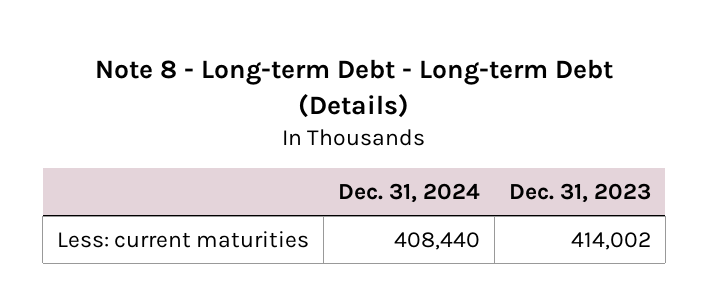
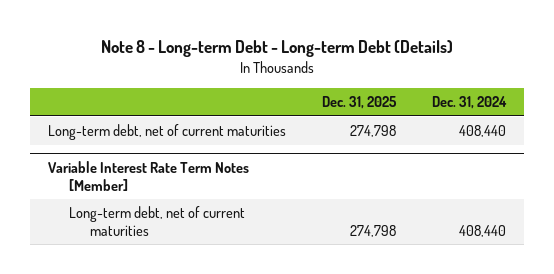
- | Dec. 31, 2024 | Dec. 31, 2023
+ | Dec. 31, 2025 | Dec. 31, 2024
- Less: current maturities | 408,440 | 414,002
+ Long-term debt, net of current maturities | 274,798 | 408,440
+ Variable Interest Rate Term Notes [Member]
+ Long-term debt, net of current maturities | 274,798 | 408,440

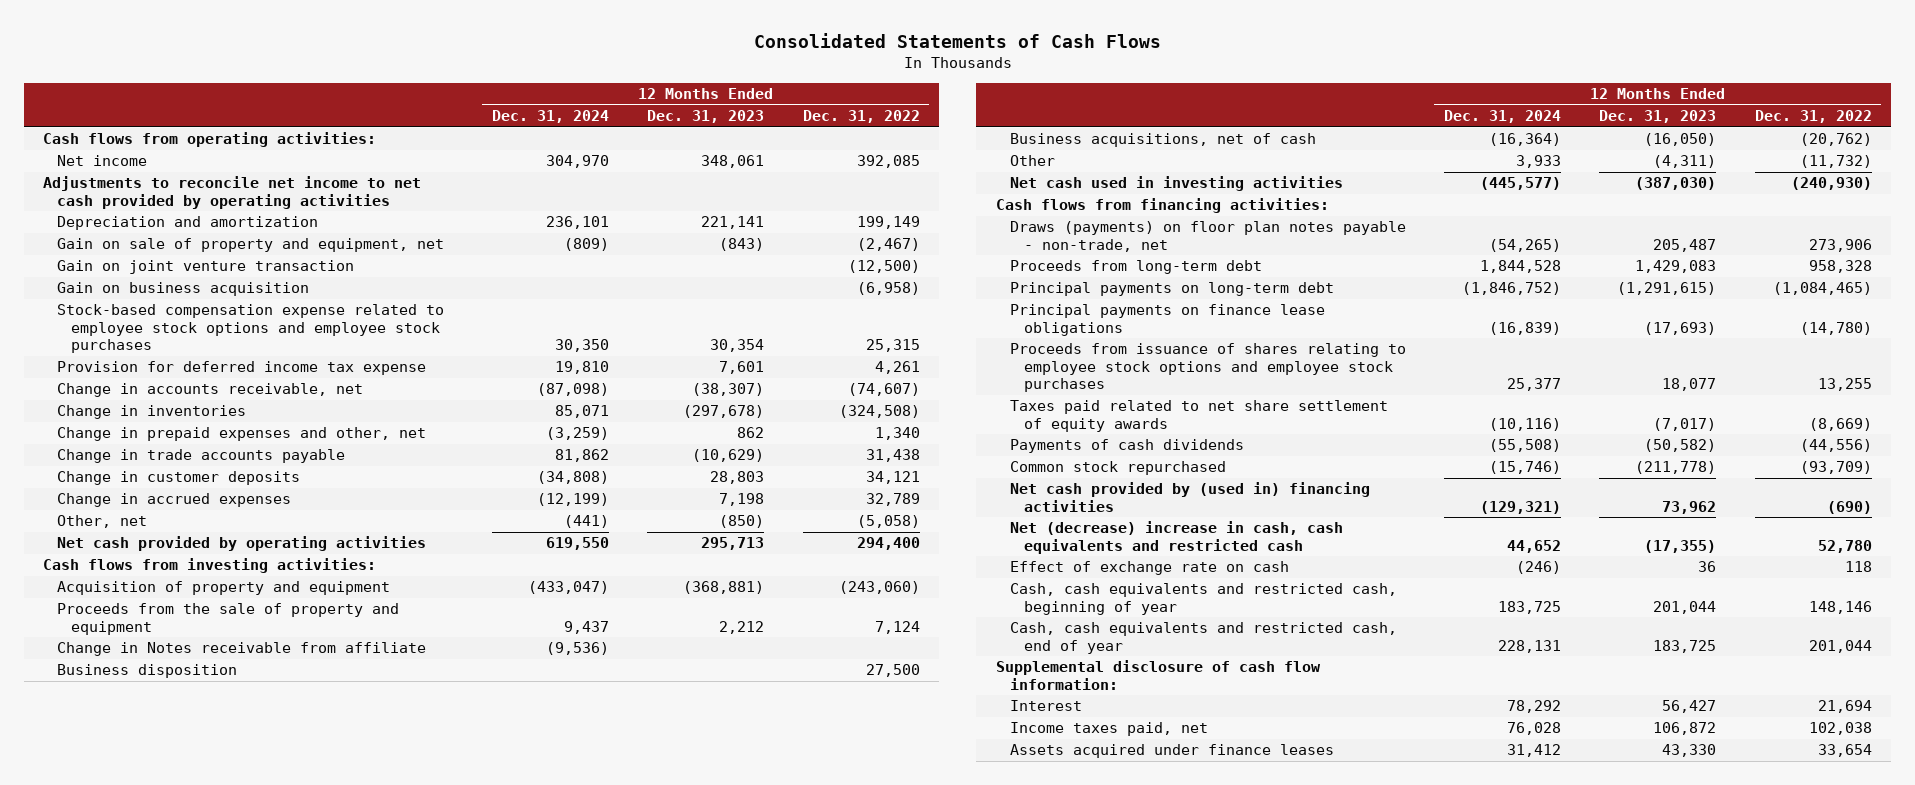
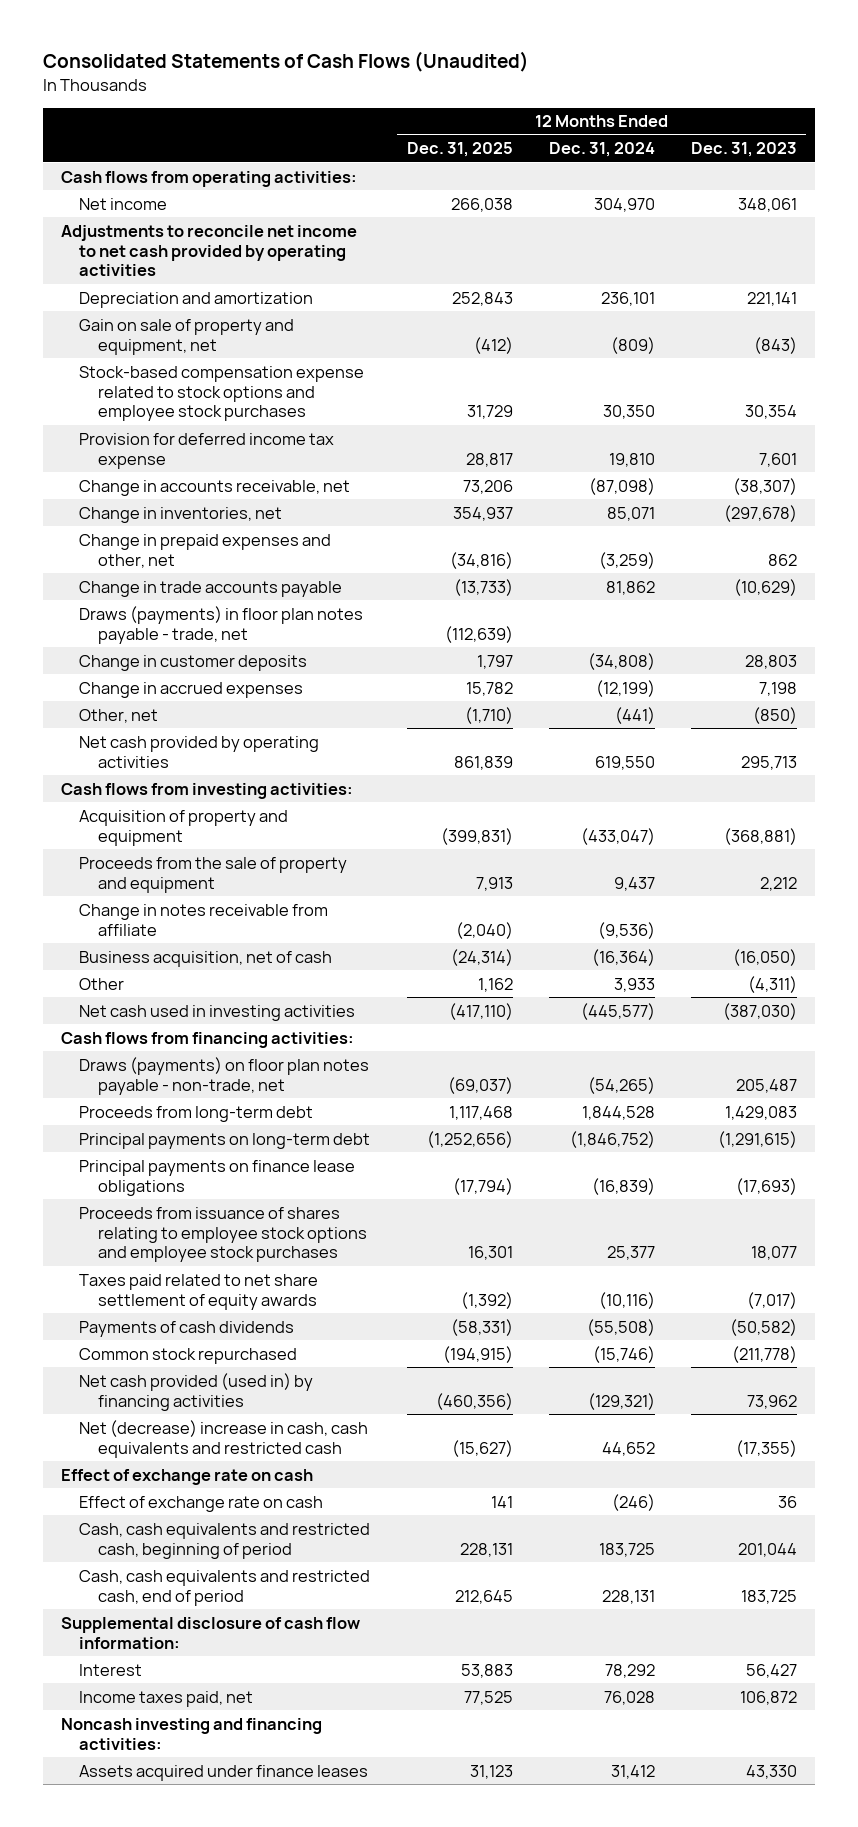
- Consolidated Statements of Cash Flows
+ Consolidated Statements of Cash Flows (Unaudited)
- | 12 Months Ended Dec. 31, 2024 | 12 Months Ended Dec. 31, 2023 | 12 Months Ended Dec. 31, 2022
+ | 12 Months Ended Dec. 31, 2025 | 12 Months Ended Dec. 31, 2024 | 12 Months Ended Dec. 31, 2023
- Gain on joint venture transaction | | | (12,500)
- Gain on business acquisition | | | (6,958)
- Stock-based compensation expense related to employee stock options and employee stock purchases | 30,350 | 30,354 | 25,315
+ Stock-based compensation expense related to stock options and employee stock purchases | 31,729 | 30,350 | 30,354
- Change in inventories | 85,071 | (297,678) | (324,508)
+ Change in inventories, net | 354,937 | 85,071 | (297,678)
+ Draws (payments) in floor plan notes payable - trade, net | (112,639) | |
- Change in Notes receivable from affiliate | (9,536) | |
- Business disposition | | | 27,500
- Business acquisitions, net of cash | (16,364) | (16,050) | (20,762)
+ Change in notes receivable from affiliate | (2,040) | (9,536) |
+ Business acquisition, net of cash | (24,314) | (16,364) | (16,050)
- Net cash provided by (used in) financing activities | (129,321) | 73,962 | (690)
+ Net cash provided (used in) by financing activities | (460,356) | (129,321) | 73,962
+ Effect of exchange rate on cash
- Cash, cash equivalents and restricted cash, beginning of year | 183,725 | 201,044 | 148,146
- Cash, cash equivalents and restricted cash, end of year | 228,131 | 183,725 | 201,044
+ Cash, cash equivalents and restricted cash, beginning of period | 228,131 | 183,725 | 201,044
+ Cash, cash equivalents and restricted cash, end of period | 212,645 | 228,131 | 183,725
+ Noncash investing and financing activities:

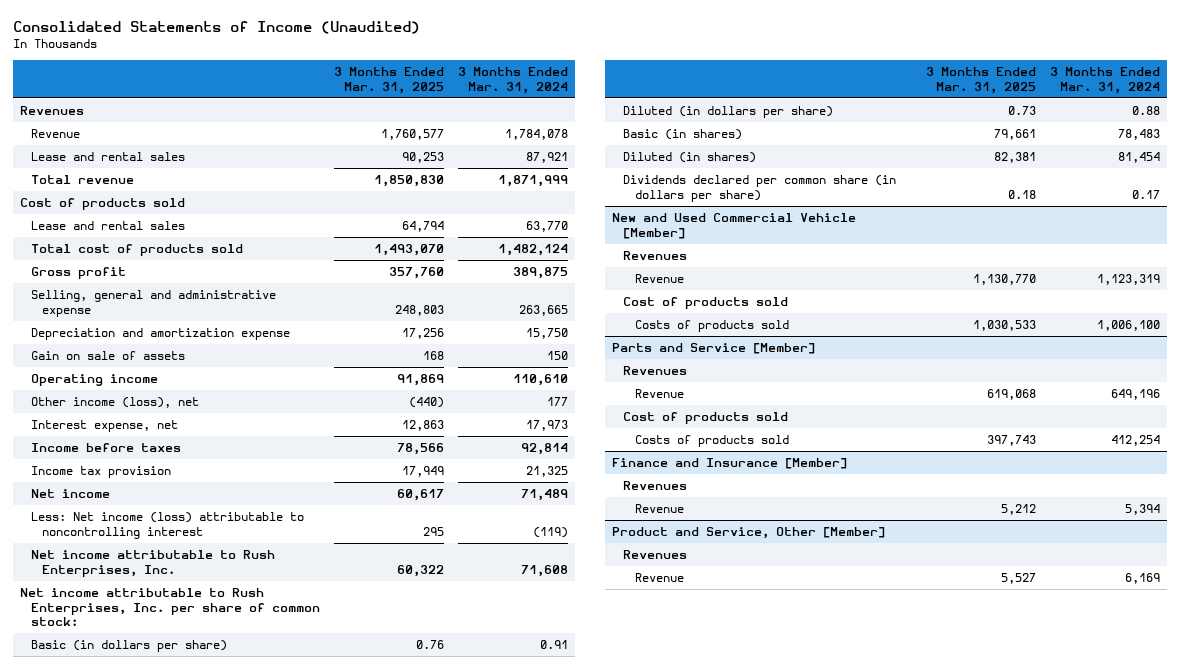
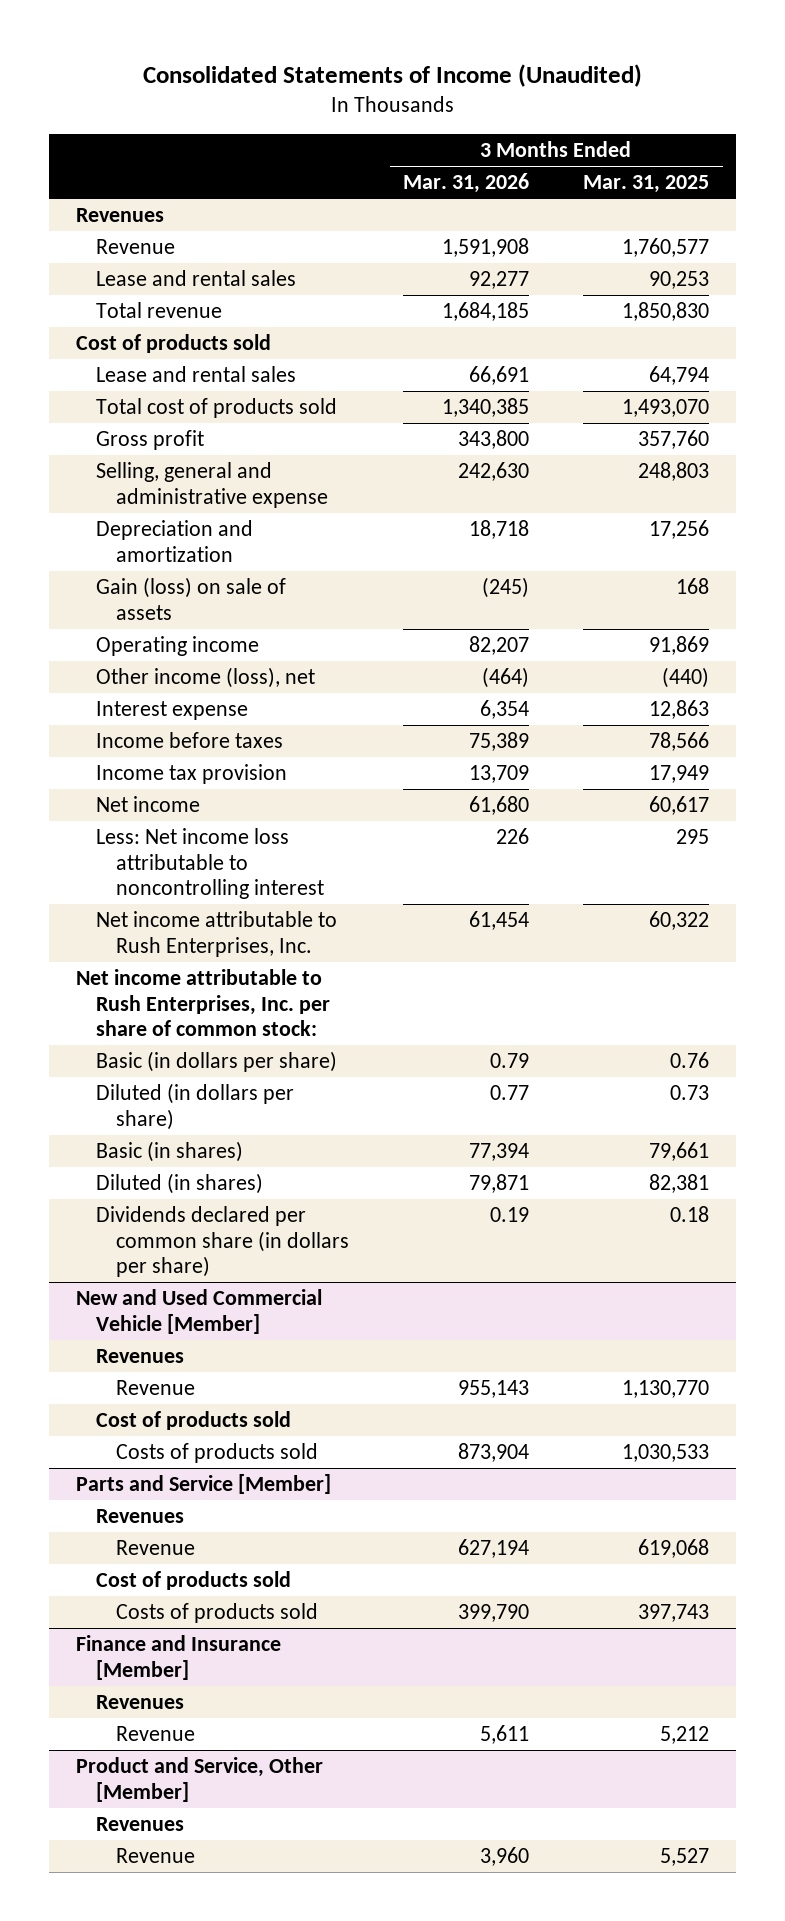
- | 3 Months Ended Mar. 31, 2025 | 3 Months Ended Mar. 31, 2024
+ | 3 Months Ended Mar. 31, 2026 | 3 Months Ended Mar. 31, 2025
- Depreciation and amortization expense | 17,256 | 15,750
- Gain on sale of assets | 168 | 150
+ Depreciation and amortization | 18,718 | 17,256
+ Gain (loss) on sale of assets | (245) | 168
- Interest expense, net | 12,863 | 17,973
+ Interest expense | 6,354 | 12,863
- Less: Net income (loss) attributable to noncontrolling interest | 295 | (119)
+ Less: Net income loss attributable to noncontrolling interest | 226 | 295

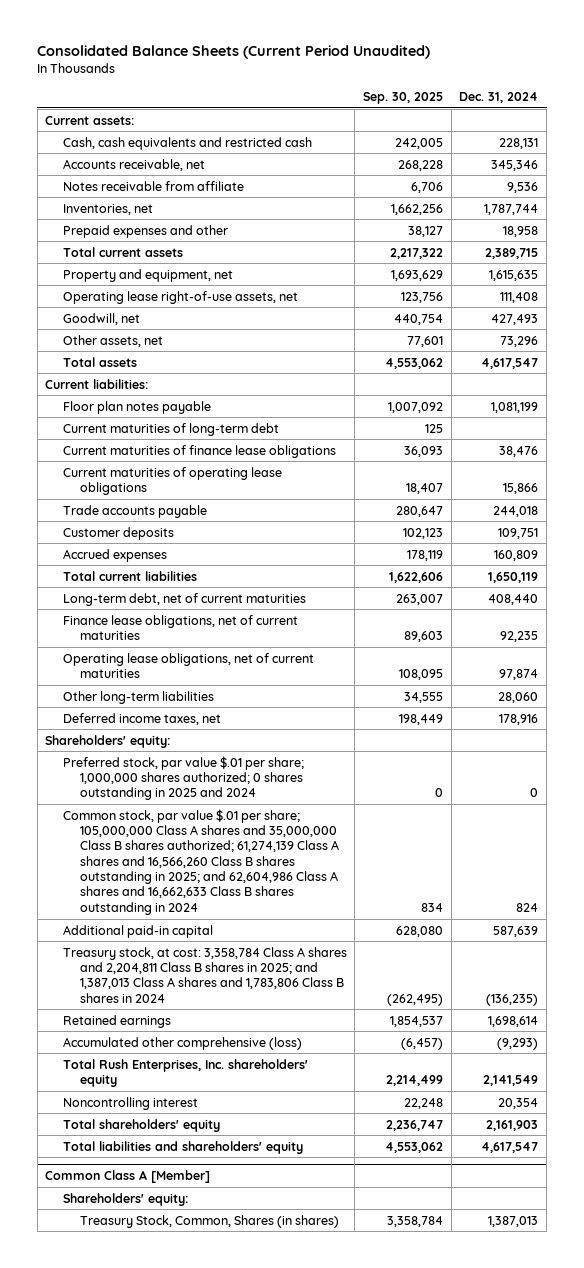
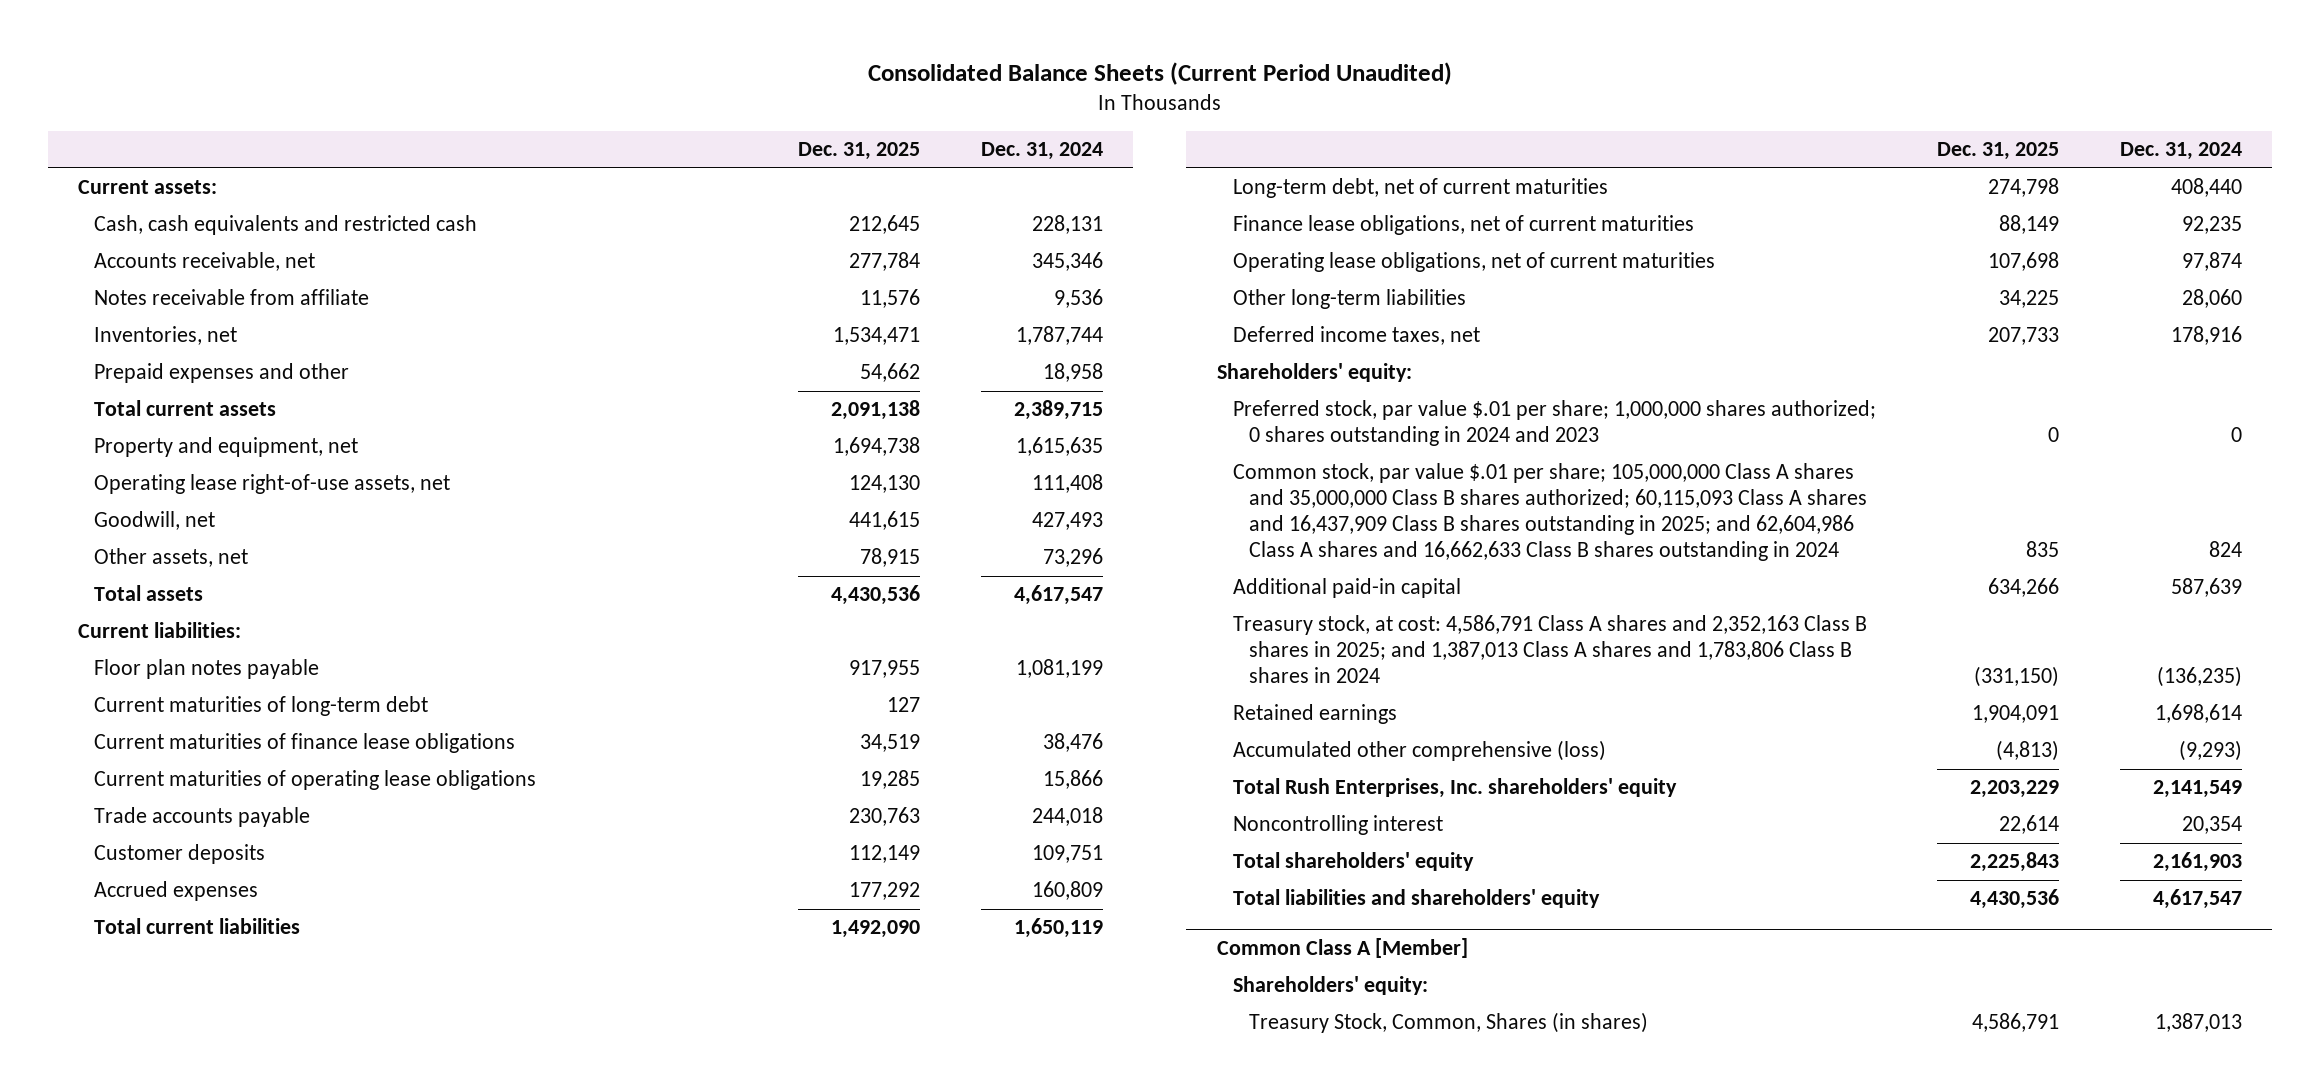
- | Sep. 30, 2025 | Dec. 31, 2024
+ | Dec. 31, 2025 | Dec. 31, 2024
- Preferred stock, par value $.01 per share; 1,000,000 shares authorized; 0 shares outstanding in 2025 and 2024 | 0 | 0
- Common stock, par value $.01 per share; 105,000,000 Class A shares and 35,000,000 Class B shares authorized; 61,274,139 Class A shares and 16,566,260 Class B shares outstanding in 2025; and 62,604,986 Class A shares and 16,662,633 Class B shares outstanding in 2024 | 834 | 824
+ Preferred stock, par value $.01 per share; 1,000,000 shares authorized; 0 shares outstanding in 2024 and 2023 | 0 | 0
+ Common stock, par value $.01 per share; 105,000,000 Class A shares and 35,000,000 Class B shares authorized; 60,115,093 Class A shares and 16,437,909 Class B shares outstanding in 2025; and 62,604,986 Class A shares and 16,662,633 Class B shares outstanding in 2024 | 835 | 824
- Treasury stock, at cost: 3,358,784 Class A shares and 2,204,811 Class B shares in 2025; and 1,387,013 Class A shares and 1,783,806 Class B shares in 2024 | (262,495) | (136,235)
+ Treasury stock, at cost: 4,586,791 Class A shares and 2,352,163 Class B shares in 2025; and 1,387,013 Class A shares and 1,783,806 Class B shares in 2024 | (331,150) | (136,235)

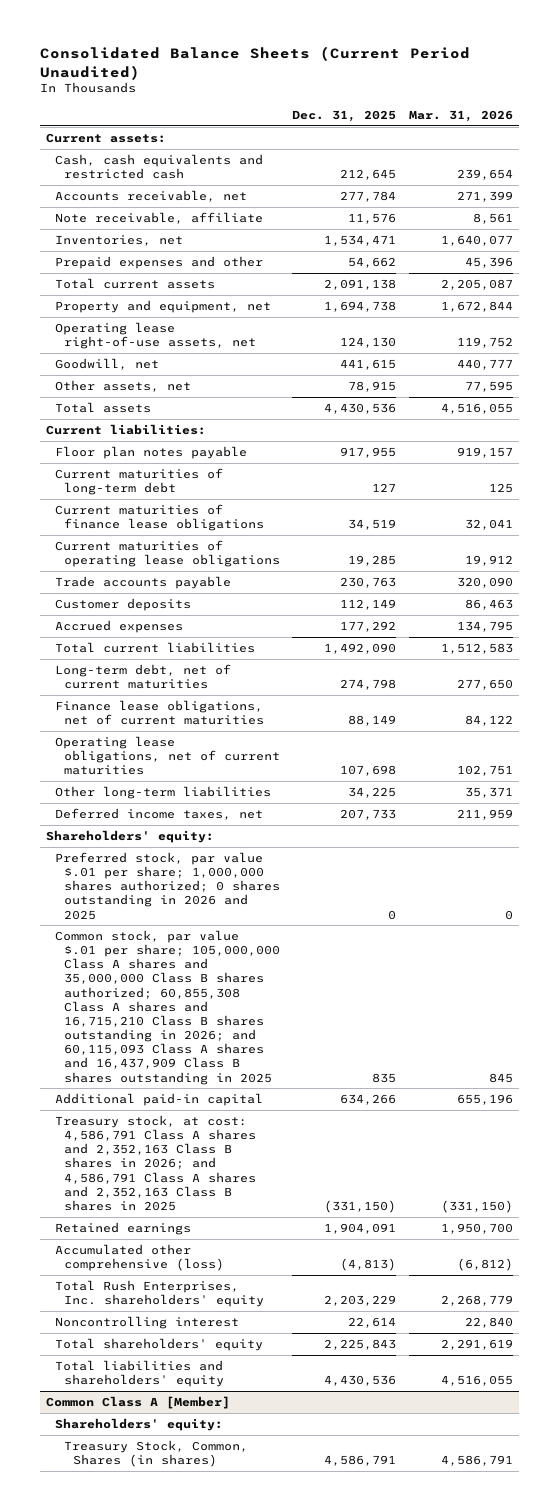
- | Dec. 31, 2025 | Dec. 31, 2024
+ | Dec. 31, 2025 | Mar. 31, 2026
- Notes receivable from affiliate | 11,576 | 9,536
+ Note receivable, affiliate | 11,576 | 8,561
- Preferred stock, par value $.01 per share; 1,000,000 shares authorized; 0 shares outstanding in 2024 and 2023 | 0 | 0
- Common stock, par value $.01 per share; 105,000,000 Class A shares and 35,000,000 Class B shares authorized; 60,115,093 Class A shares and 16,437,909 Class B shares outstanding in 2025; and 62,604,986 Class A shares and 16,662,633 Class B shares outstanding in 2024 | 835 | 824
+ Preferred stock, par value $.01 per share; 1,000,000 shares authorized; 0 shares outstanding in 2026 and 2025 | 0 | 0
+ Common stock, par value $.01 per share; 105,000,000 Class A shares and 35,000,000 Class B shares authorized; 60,855,308 Class A shares and 16,715,210 Class B shares outstanding in 2026; and 60,115,093 Class A shares and 16,437,909 Class B shares outstanding in 2025 | 835 | 845
- Treasury stock, at cost: 4,586,791 Class A shares and 2,352,163 Class B shares in 2025; and 1,387,013 Class A shares and 1,783,806 Class B shares in 2024 | (331,150) | (136,235)
+ Treasury stock, at cost: 4,586,791 Class A shares and 2,352,163 Class B shares in 2026; and 4,586,791 Class A shares and 2,352,163 Class B shares in 2025 | (331,150) | (331,150)

